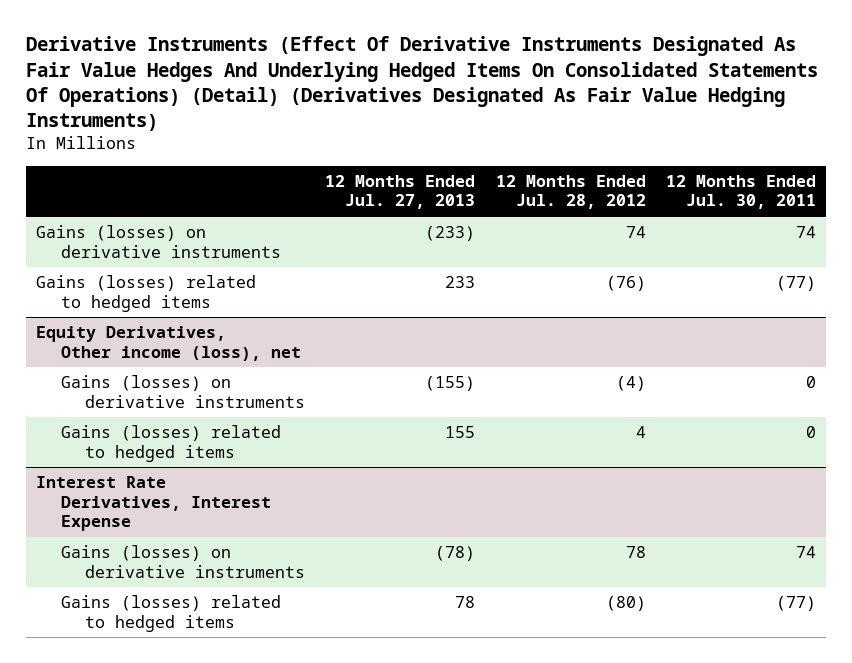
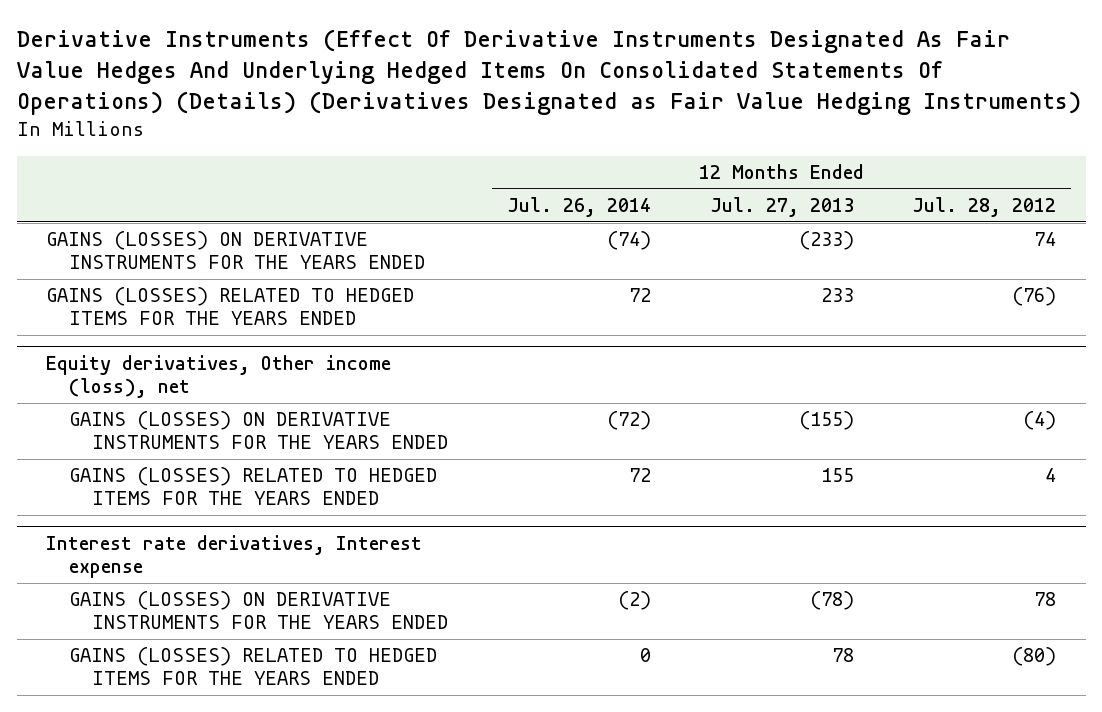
- Derivative Instruments (Effect Of Derivative Instruments Designated As Fair Value Hedges And Underlying Hedged Items On Consolidated Statements Of Operations) (Detail) (Derivatives Designated As Fair Value Hedging Instruments)
+ Derivative Instruments (Effect Of Derivative Instruments Designated As Fair Value Hedges And Underlying Hedged Items On Consolidated Statements Of Operations) (Details) (Derivatives Designated as Fair Value Hedging Instruments)
- | 12 Months Ended Jul. 27, 2013 | 12 Months Ended Jul. 28, 2012 | 12 Months Ended Jul. 30, 2011
+ | 12 Months Ended Jul. 26, 2014 | 12 Months Ended Jul. 27, 2013 | 12 Months Ended Jul. 28, 2012
- Gains (losses) on derivative instruments | (233) | 74 | 74
- Gains (losses) related to hedged items | 233 | (76) | (77)
- Equity Derivatives, Other income (loss), net
- Gains (losses) on derivative instruments | (155) | (4) | 0
- Gains (losses) related to hedged items | 155 | 4 | 0
- Interest Rate Derivatives, Interest Expense
- Gains (losses) on derivative instruments | (78) | 78 | 74
- Gains (losses) related to hedged items | 78 | (80) | (77)
+ GAINS (LOSSES) ON DERIVATIVE INSTRUMENTS FOR THE YEARS ENDED | (74) | (233) | 74
+ GAINS (LOSSES) RELATED TO HEDGED ITEMS FOR THE YEARS ENDED | 72 | 233 | (76)
+ Equity derivatives, Other income (loss), net
+ GAINS (LOSSES) ON DERIVATIVE INSTRUMENTS FOR THE YEARS ENDED | (72) | (155) | (4)
+ GAINS (LOSSES) RELATED TO HEDGED ITEMS FOR THE YEARS ENDED | 72 | 155 | 4
+ Interest rate derivatives, Interest expense
+ GAINS (LOSSES) ON DERIVATIVE INSTRUMENTS FOR THE YEARS ENDED | (2) | (78) | 78
+ GAINS (LOSSES) RELATED TO HEDGED ITEMS FOR THE YEARS ENDED | 0 | 78 | (80)

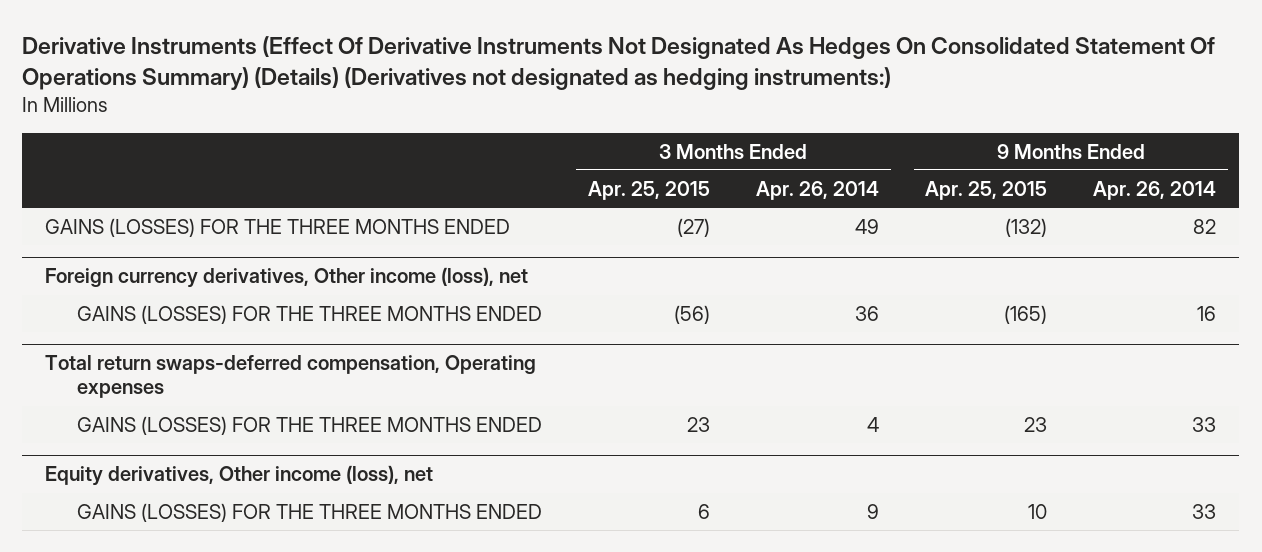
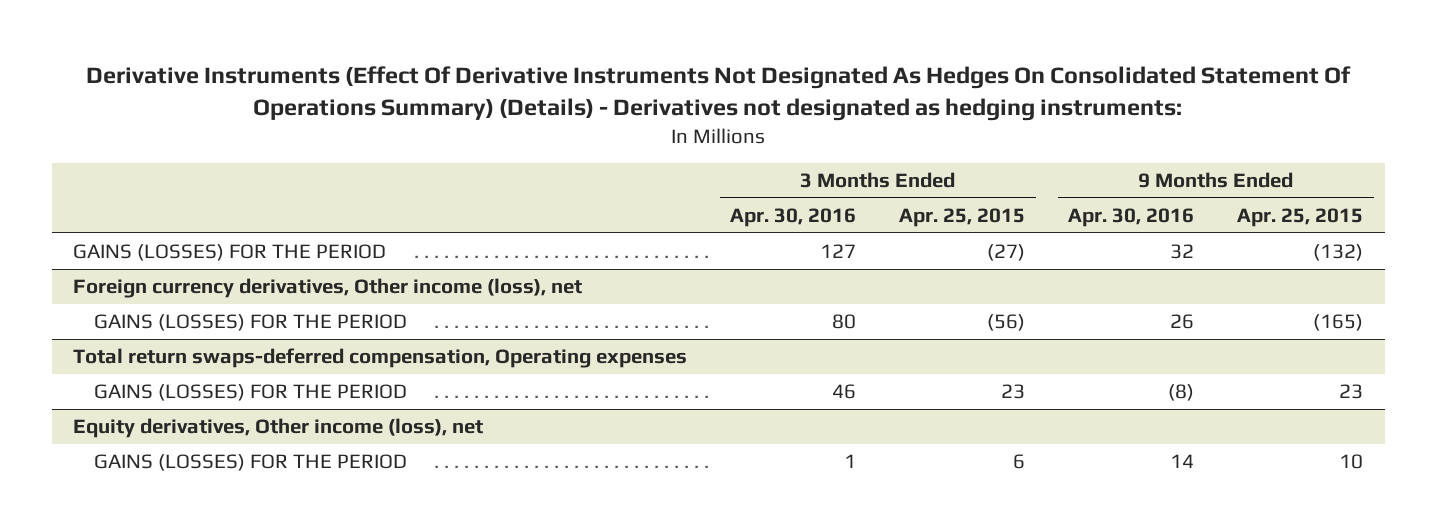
- Derivative Instruments (Effect Of Derivative Instruments Not Designated As Hedges On Consolidated Statement Of Operations Summary) (Details) (Derivatives not designated as hedging instruments:)
+ Derivative Instruments (Effect Of Derivative Instruments Not Designated As Hedges On Consolidated Statement Of Operations Summary) (Details) - Derivatives not designated as hedging instruments:
- | 3 Months Ended Apr. 25, 2015 | 3 Months Ended Apr. 26, 2014 | 9 Months Ended Apr. 25, 2015 | 9 Months Ended Apr. 26, 2014
+ | 3 Months Ended Apr. 30, 2016 | 3 Months Ended Apr. 25, 2015 | 9 Months Ended Apr. 30, 2016 | 9 Months Ended Apr. 25, 2015
- GAINS (LOSSES) FOR THE THREE MONTHS ENDED | (27) | 49 | (132) | 82
+ GAINS (LOSSES) FOR THE PERIOD | 127 | (27) | 32 | (132)
@ Foreign currency derivatives, Other income (loss), net
- GAINS (LOSSES) FOR THE THREE MONTHS ENDED | (56) | 36 | (165) | 16
+ GAINS (LOSSES) FOR THE PERIOD | 80 | (56) | 26 | (165)
@ Total return swaps-deferred compensation, Operating expenses
- GAINS (LOSSES) FOR THE THREE MONTHS ENDED | 23 | 4 | 23 | 33
+ GAINS (LOSSES) FOR THE PERIOD | 46 | 23 | (8) | 23
@ Equity derivatives, Other income (loss), net
- GAINS (LOSSES) FOR THE THREE MONTHS ENDED | 6 | 9 | 10 | 33
+ GAINS (LOSSES) FOR THE PERIOD | 1 | 6 | 14 | 10

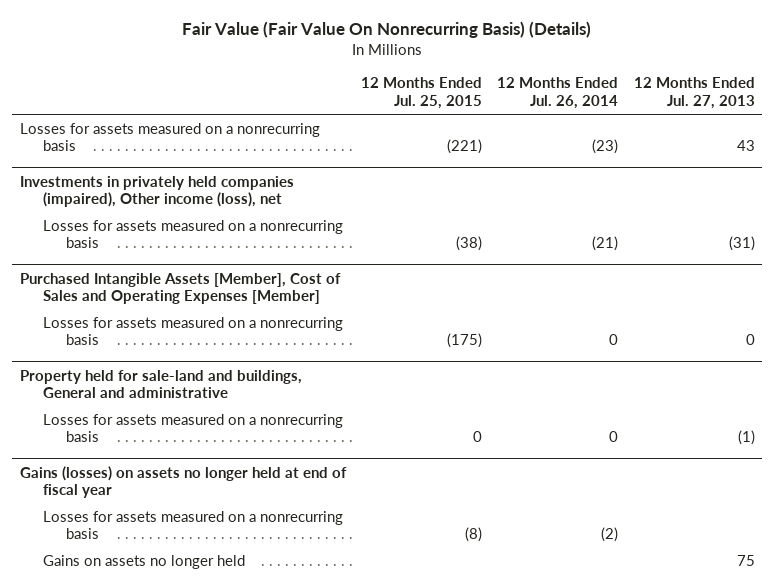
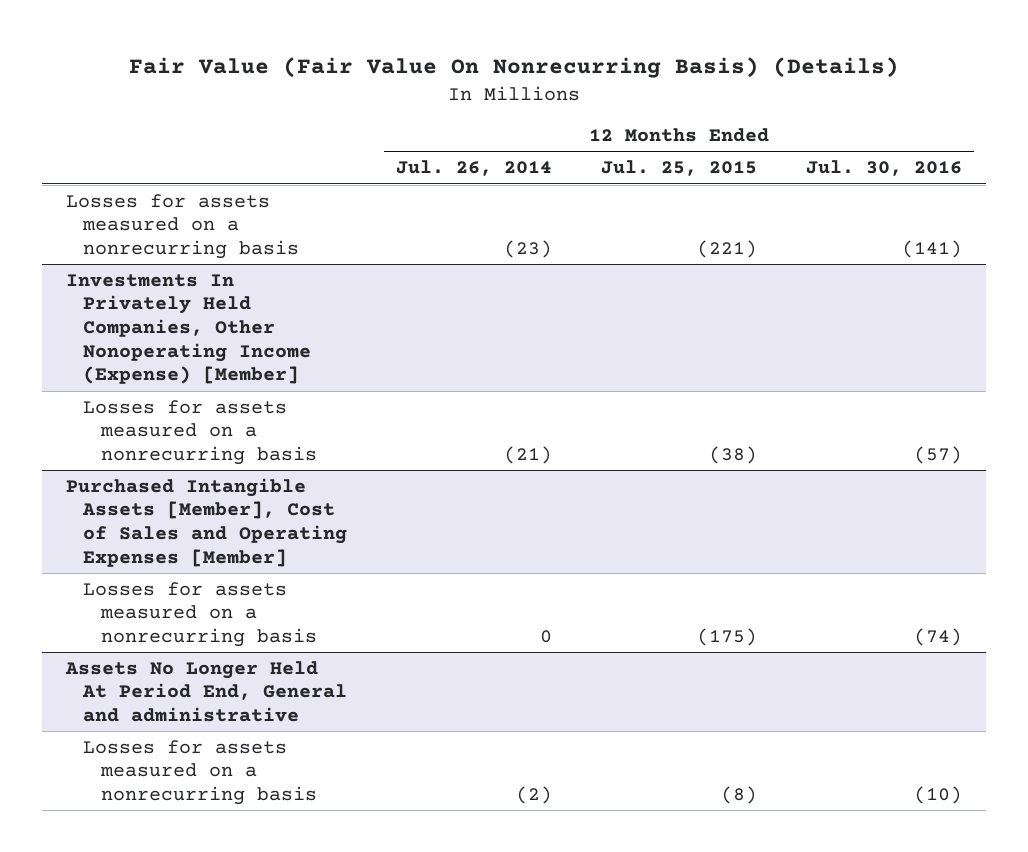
- | 12 Months Ended Jul. 25, 2015 | 12 Months Ended Jul. 26, 2014 | 12 Months Ended Jul. 27, 2013
+ | 12 Months Ended Jul. 26, 2014 | 12 Months Ended Jul. 25, 2015 | 12 Months Ended Jul. 30, 2016
- Investments in privately held companies (impaired), Other income (loss), net
+ Investments In Privately Held Companies, Other Nonoperating Income (Expense) [Member]
- Property held for sale-land and buildings, General and administrative
- Losses for assets measured on a nonrecurring basis | 0 | 0 | (1)
- Gains (losses) on assets no longer held at end of fiscal year
+ Assets No Longer Held At Period End, General and administrative
- Gains on assets no longer held | | | 75

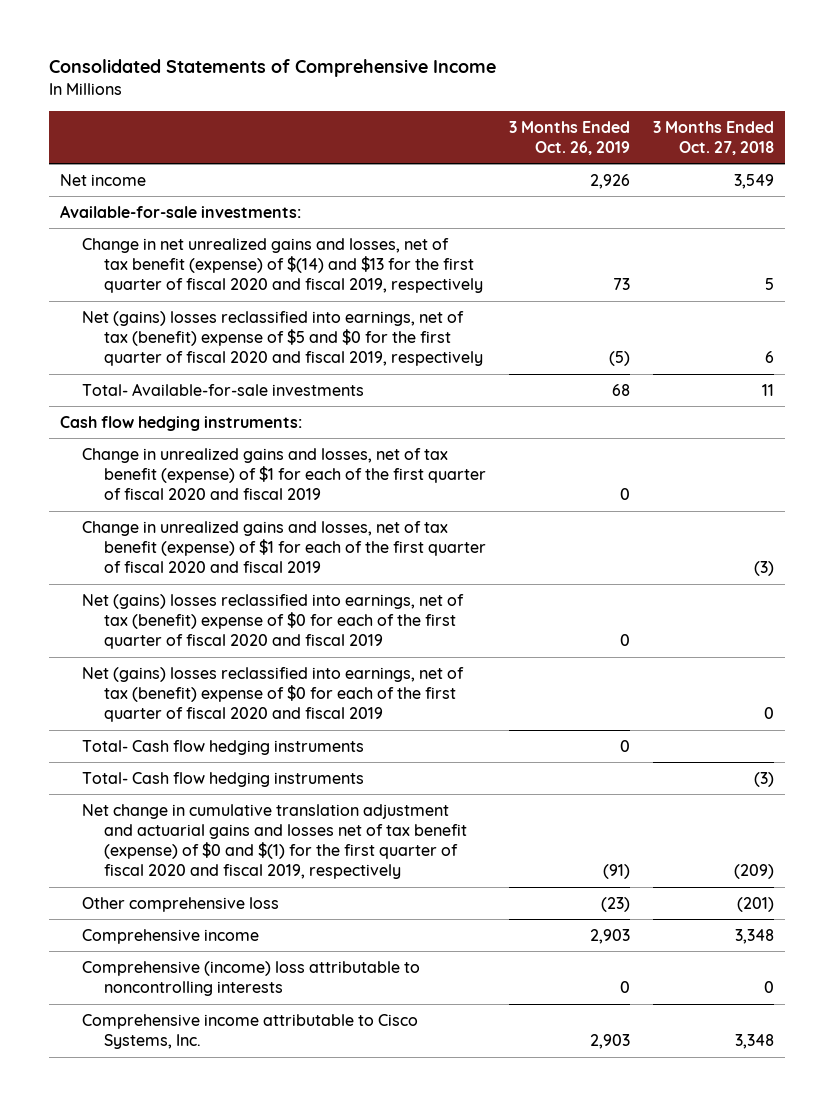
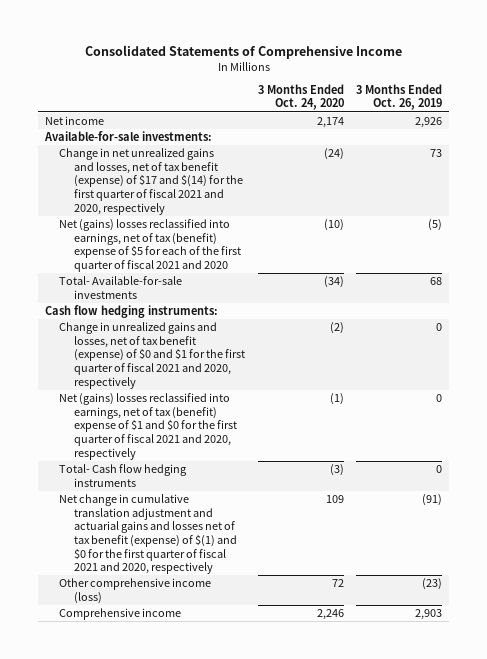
- | 3 Months Ended Oct. 26, 2019 | 3 Months Ended Oct. 27, 2018
+ | 3 Months Ended Oct. 24, 2020 | 3 Months Ended Oct. 26, 2019
- Change in net unrealized gains and losses, net of tax benefit (expense) of $(14) and $13 for the first quarter of fiscal 2020 and fiscal 2019, respectively | 73 | 5
- Net (gains) losses reclassified into earnings, net of tax (benefit) expense of $5 and $0 for the first quarter of fiscal 2020 and fiscal 2019, respectively | (5) | 6
+ Change in net unrealized gains and losses, net of tax benefit (expense) of $17 and $(14) for the first quarter of fiscal 2021 and 2020, respectively | (24) | 73
+ Net (gains) losses reclassified into earnings, net of tax (benefit) expense of $5 for each of the first quarter of fiscal 2021 and 2020 | (10) | (5)
- Change in unrealized gains and losses, net of tax benefit (expense) of $1 for each of the first quarter of fiscal 2020 and fiscal 2019 | 0 |
- Change in unrealized gains and losses, net of tax benefit (expense) of $1 for each of the first quarter of fiscal 2020 and fiscal 2019 | | (3)
- Net (gains) losses reclassified into earnings, net of tax (benefit) expense of $0 for each of the first quarter of fiscal 2020 and fiscal 2019 | 0 |
- Net (gains) losses reclassified into earnings, net of tax (benefit) expense of $0 for each of the first quarter of fiscal 2020 and fiscal 2019 | | 0
+ Change in unrealized gains and losses, net of tax benefit (expense) of $0 and $1 for the first quarter of fiscal 2021 and 2020, respectively | (2) | 0
+ Net (gains) losses reclassified into earnings, net of tax (benefit) expense of $1 and $0 for the first quarter of fiscal 2021 and 2020, respectively | (1) | 0
- Total- Cash flow hedging instruments | | (3)
- Net change in cumulative translation adjustment and actuarial gains and losses net of tax benefit (expense) of $0 and $(1) for the first quarter of fiscal 2020 and fiscal 2019, respectively | (91) | (209)
- Other comprehensive loss | (23) | (201)
+ Net change in cumulative translation adjustment and actuarial gains and losses net of tax benefit (expense) of $(1) and $0 for the first quarter of fiscal 2021 and 2020, respectively | 109 | (91)
+ Other comprehensive income (loss) | 72 | (23)
- Comprehensive (income) loss attributable to noncontrolling interests | 0 | 0
- Comprehensive income attributable to Cisco Systems, Inc. | 2,903 | 3,348

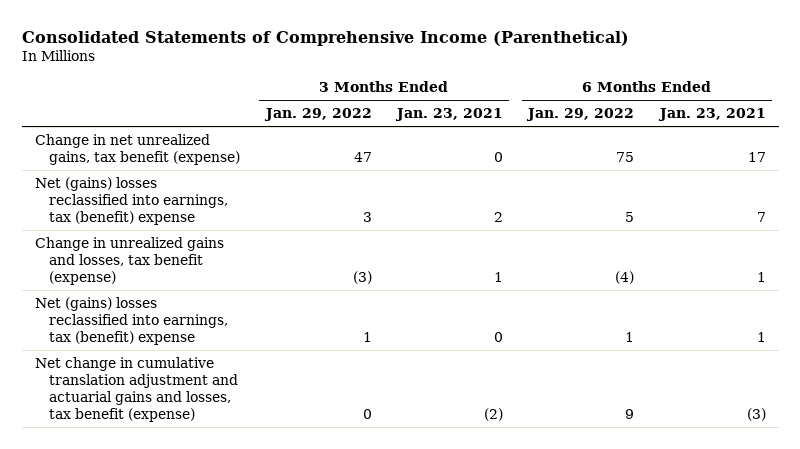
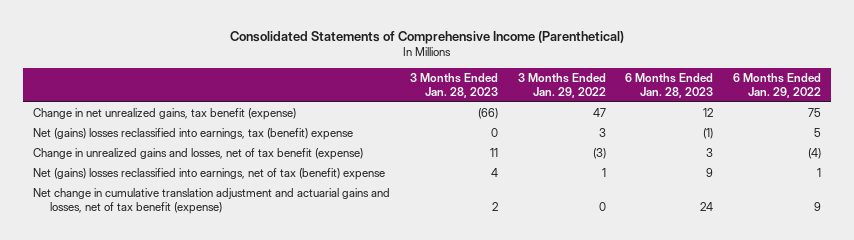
- | 3 Months Ended Jan. 29, 2022 | 3 Months Ended Jan. 23, 2021 | 6 Months Ended Jan. 29, 2022 | 6 Months Ended Jan. 23, 2021
+ | 3 Months Ended Jan. 28, 2023 | 3 Months Ended Jan. 29, 2022 | 6 Months Ended Jan. 28, 2023 | 6 Months Ended Jan. 29, 2022
- Change in unrealized gains and losses, tax benefit (expense) | (3) | 1 | (4) | 1
- Net (gains) losses reclassified into earnings, tax (benefit) expense | 1 | 0 | 1 | 1
- Net change in cumulative translation adjustment and actuarial gains and losses, tax benefit (expense) | 0 | (2) | 9 | (3)
+ Change in unrealized gains and losses, net of tax benefit (expense) | 11 | (3) | 3 | (4)
+ Net (gains) losses reclassified into earnings, net of tax (benefit) expense | 4 | 1 | 9 | 1
+ Net change in cumulative translation adjustment and actuarial gains and losses, net of tax benefit (expense) | 2 | 0 | 24 | 9

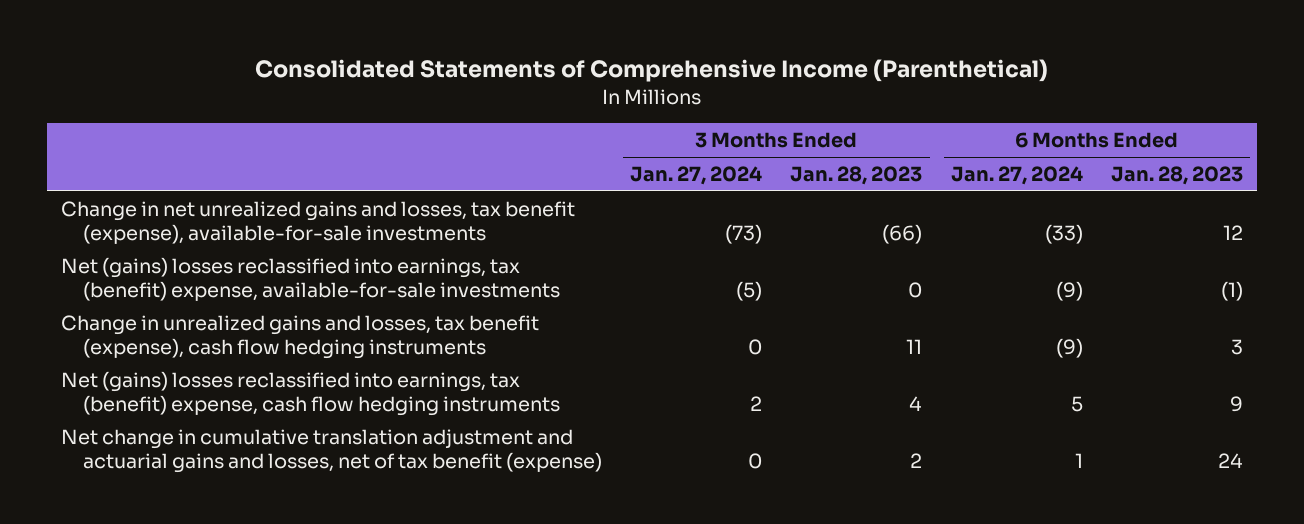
- | 3 Months Ended Jan. 28, 2023 | 3 Months Ended Jan. 29, 2022 | 6 Months Ended Jan. 28, 2023 | 6 Months Ended Jan. 29, 2022
+ | 3 Months Ended Jan. 27, 2024 | 3 Months Ended Jan. 28, 2023 | 6 Months Ended Jan. 27, 2024 | 6 Months Ended Jan. 28, 2023
- Change in net unrealized gains, tax benefit (expense) | (66) | 47 | 12 | 75
- Net (gains) losses reclassified into earnings, tax (benefit) expense | 0 | 3 | (1) | 5
- Change in unrealized gains and losses, net of tax benefit (expense) | 11 | (3) | 3 | (4)
- Net (gains) losses reclassified into earnings, net of tax (benefit) expense | 4 | 1 | 9 | 1
+ Change in net unrealized gains and losses, tax benefit (expense), available-for-sale investments | (73) | (66) | (33) | 12
+ Net (gains) losses reclassified into earnings, tax (benefit) expense, available-for-sale investments | (5) | 0 | (9) | (1)
+ Change in unrealized gains and losses, tax benefit (expense), cash flow hedging instruments | 0 | 11 | (9) | 3
+ Net (gains) losses reclassified into earnings, tax (benefit) expense, cash flow hedging instruments | 2 | 4 | 5 | 9

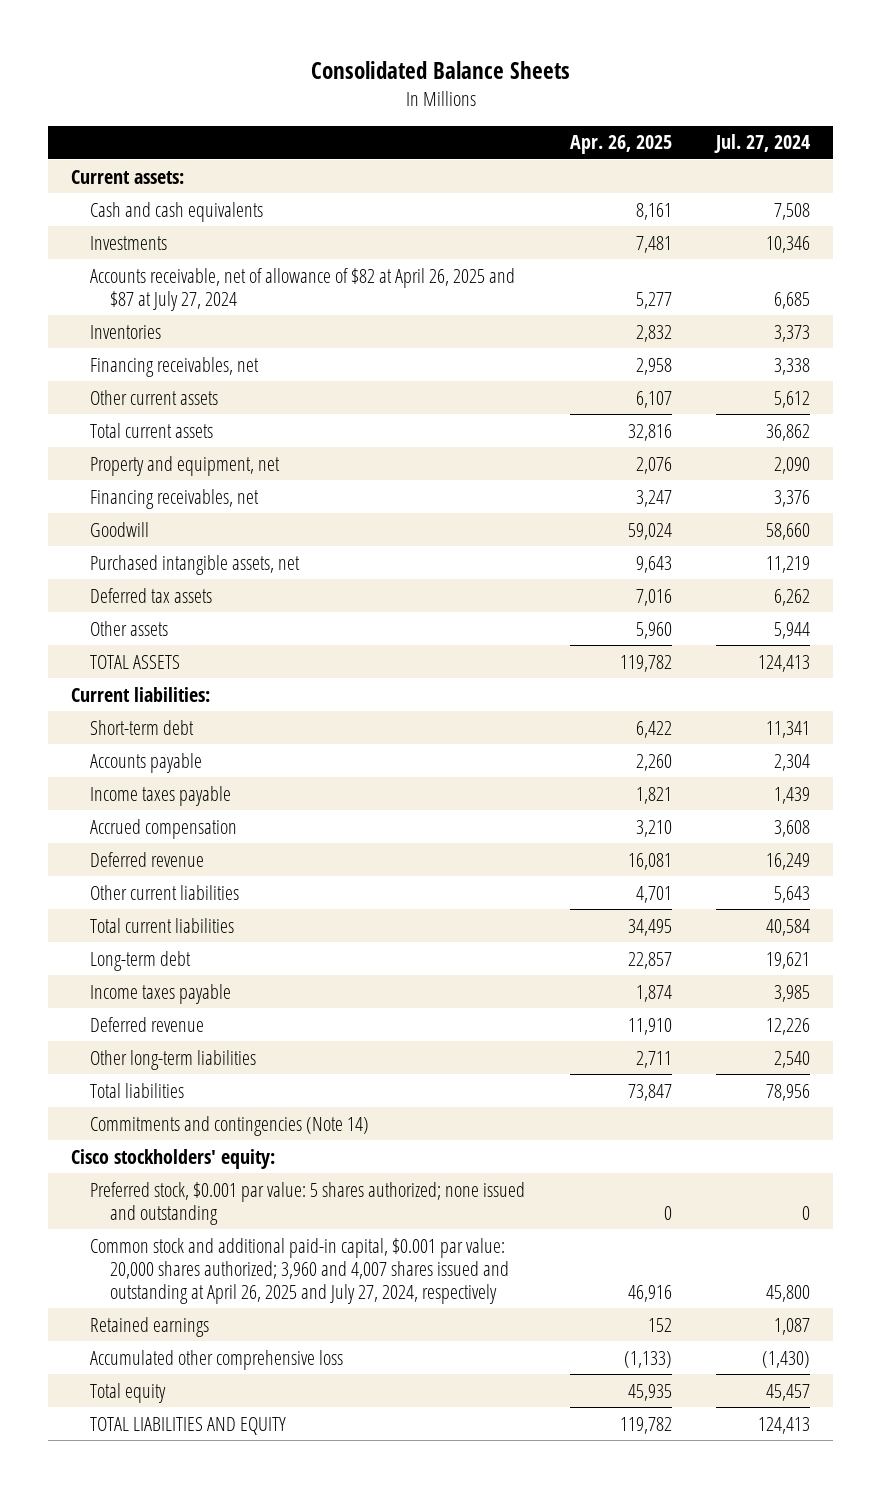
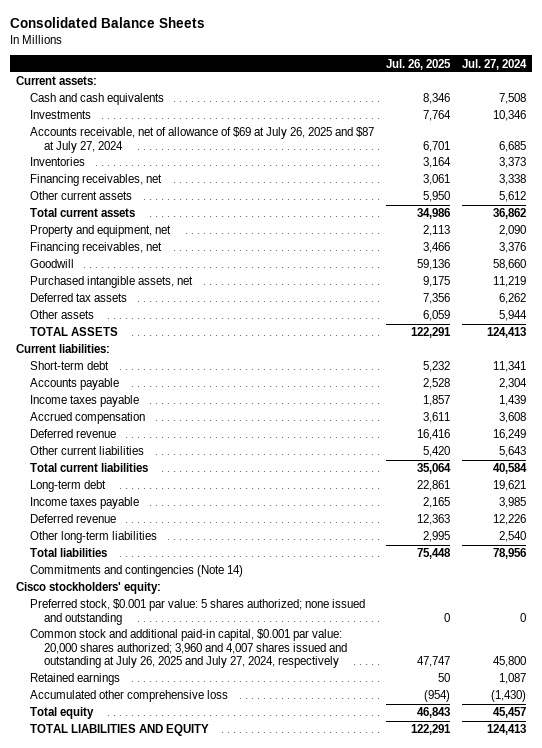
- | Apr. 26, 2025 | Jul. 27, 2024
+ | Jul. 26, 2025 | Jul. 27, 2024
- Accounts receivable, net of allowance of $82 at April 26, 2025 and $87 at July 27, 2024 | 5,277 | 6,685
+ Accounts receivable, net of allowance of $69 at July 26, 2025 and $87 at July 27, 2024 | 6,701 | 6,685
- Common stock and additional paid-in capital, $0.001 par value: 20,000 shares authorized; 3,960 and 4,007 shares issued and outstanding at April 26, 2025 and July 27, 2024, respectively | 46,916 | 45,800
+ Common stock and additional paid-in capital, $0.001 par value: 20,000 shares authorized; 3,960 and 4,007 shares issued and outstanding at July 26, 2025 and July 27, 2024, respectively | 47,747 | 45,800

